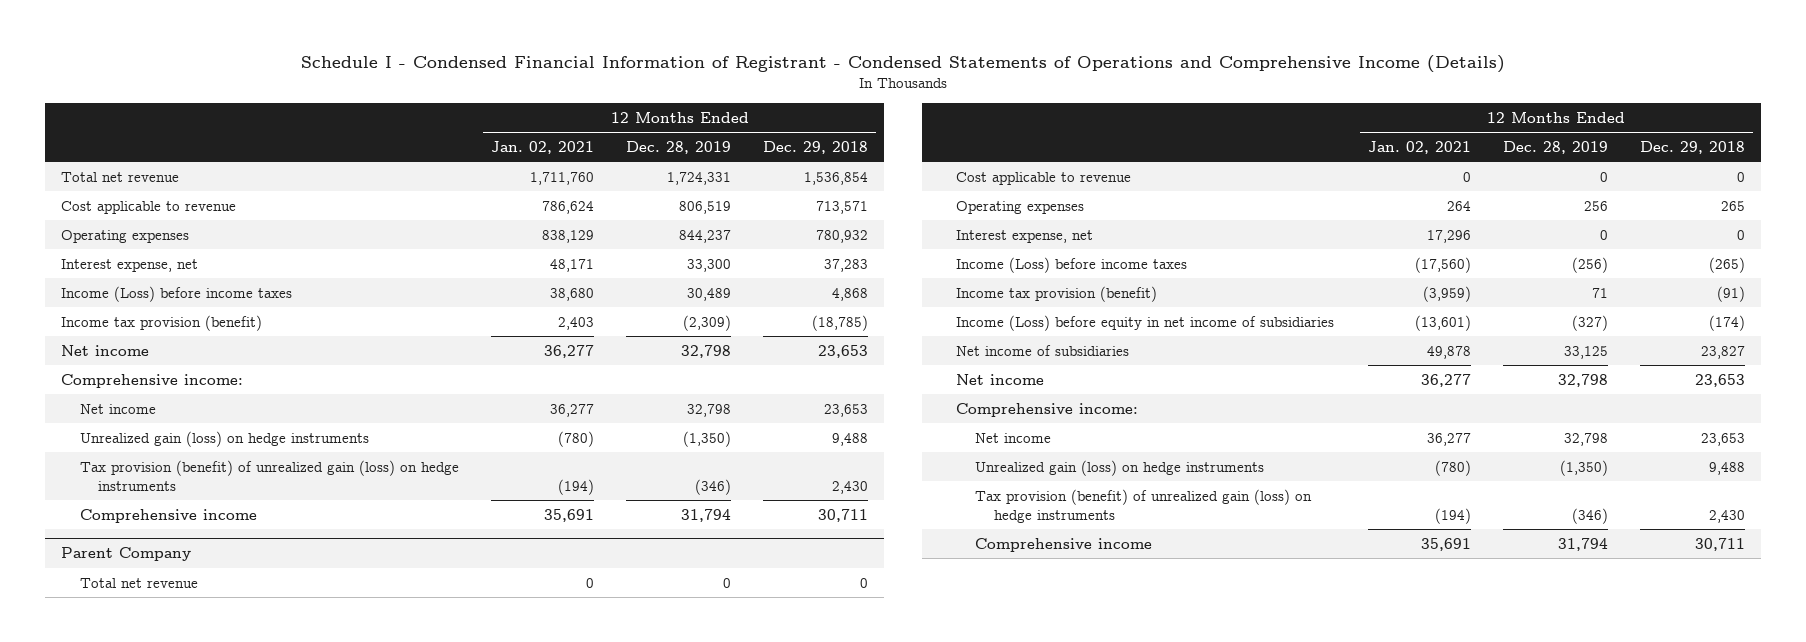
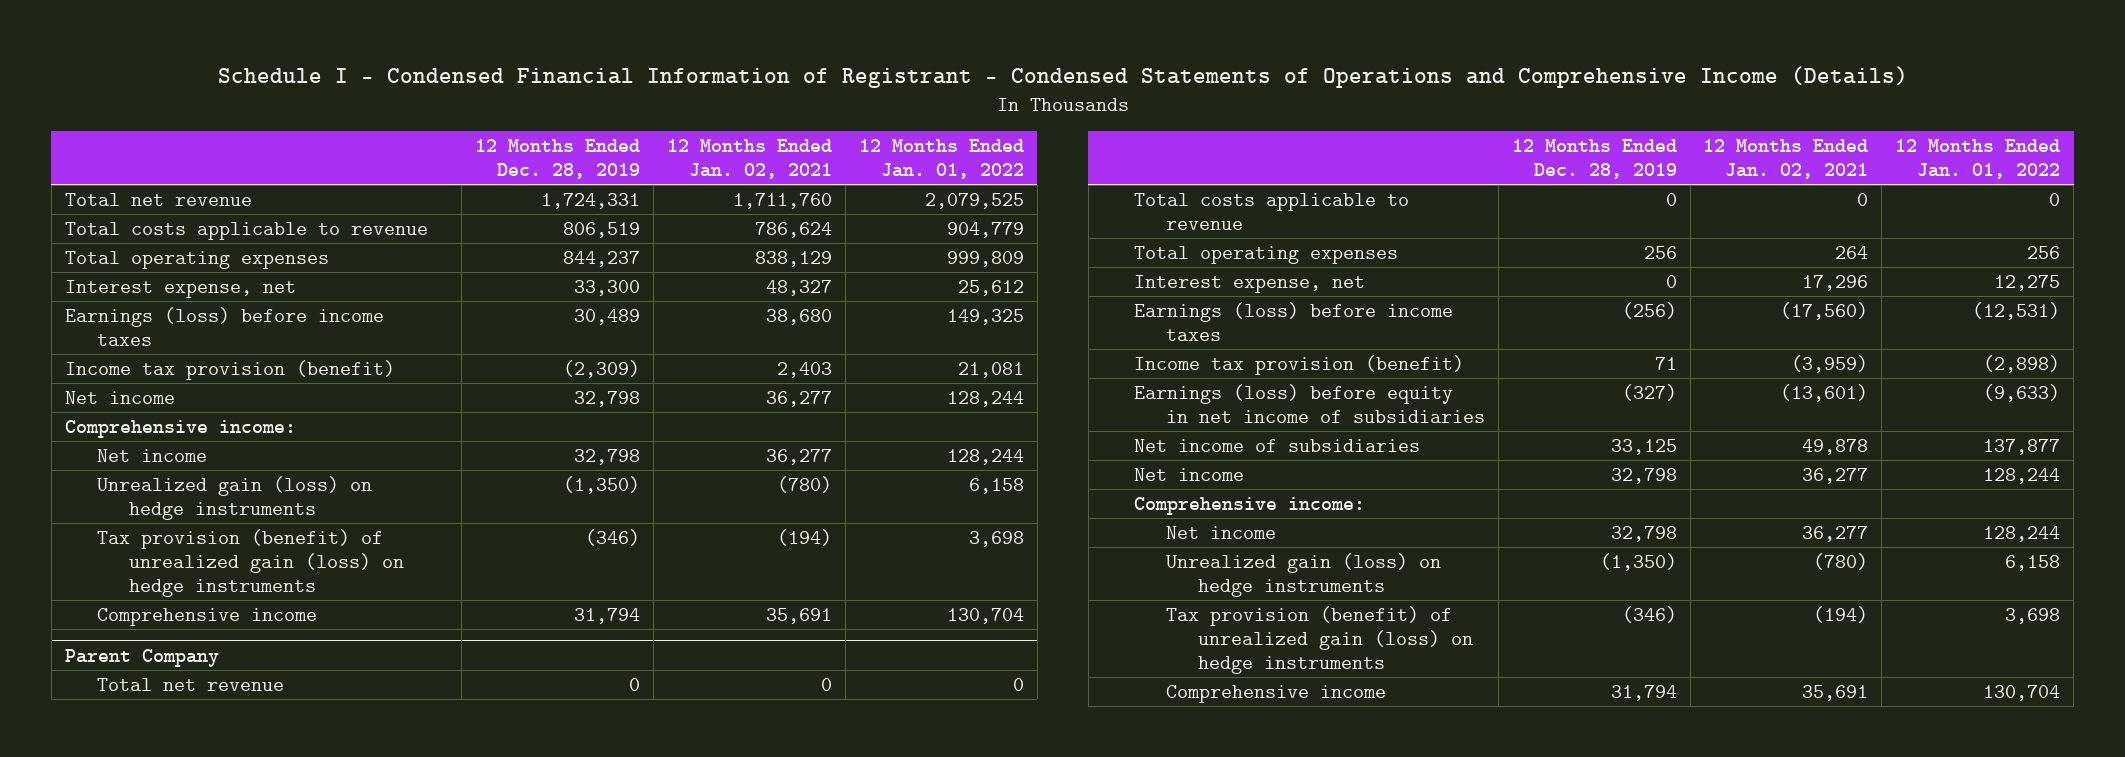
- | 12 Months Ended Jan. 02, 2021 | 12 Months Ended Dec. 28, 2019 | 12 Months Ended Dec. 29, 2018
+ | 12 Months Ended Dec. 28, 2019 | 12 Months Ended Jan. 02, 2021 | 12 Months Ended Jan. 01, 2022
- Cost applicable to revenue | 786,624 | 806,519 | 713,571
- Operating expenses | 838,129 | 844,237 | 780,932
- Interest expense, net | 48,171 | 33,300 | 37,283
- Income (Loss) before income taxes | 38,680 | 30,489 | 4,868
+ Total costs applicable to revenue | 806,519 | 786,624 | 904,779
+ Total operating expenses | 844,237 | 838,129 | 999,809
+ Interest expense, net | 33,300 | 48,327 | 25,612
+ Earnings (loss) before income taxes | 30,489 | 38,680 | 149,325
@ Parent Company
- Cost applicable to revenue | 0 | 0 | 0
- Operating expenses | 264 | 256 | 265
+ Total costs applicable to revenue | 0 | 0 | 0
+ Total operating expenses | 256 | 264 | 256
- Income (Loss) before income taxes | (17,560) | (256) | (265)
+ Earnings (loss) before income taxes | (256) | (17,560) | (12,531)
- Income (Loss) before equity in net income of subsidiaries | (13,601) | (327) | (174)
+ Earnings (loss) before equity in net income of subsidiaries | (327) | (13,601) | (9,633)

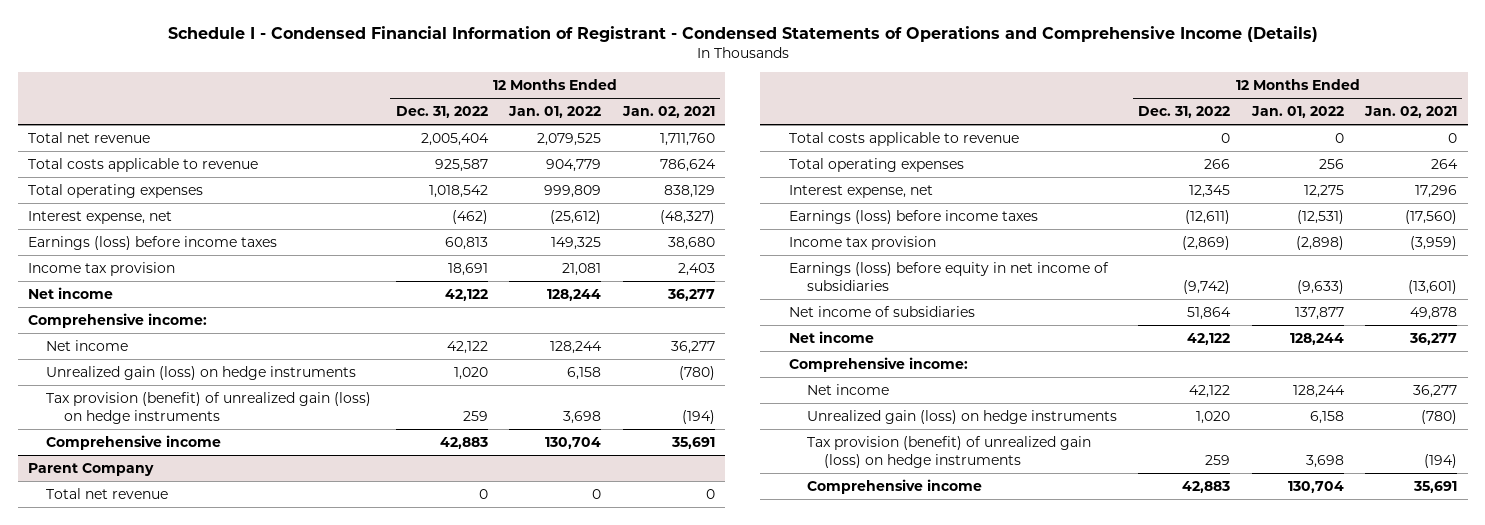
- | 12 Months Ended Dec. 28, 2019 | 12 Months Ended Jan. 02, 2021 | 12 Months Ended Jan. 01, 2022
+ | 12 Months Ended Dec. 31, 2022 | 12 Months Ended Jan. 01, 2022 | 12 Months Ended Jan. 02, 2021
- Interest expense, net | 33,300 | 48,327 | 25,612
+ Interest expense, net | (462) | (25,612) | (48,327)
- Income tax provision (benefit) | (2,309) | 2,403 | 21,081
+ Income tax provision | 18,691 | 21,081 | 2,403
@ Parent Company
- Income tax provision (benefit) | 71 | (3,959) | (2,898)
+ Income tax provision | (2,869) | (2,898) | (3,959)

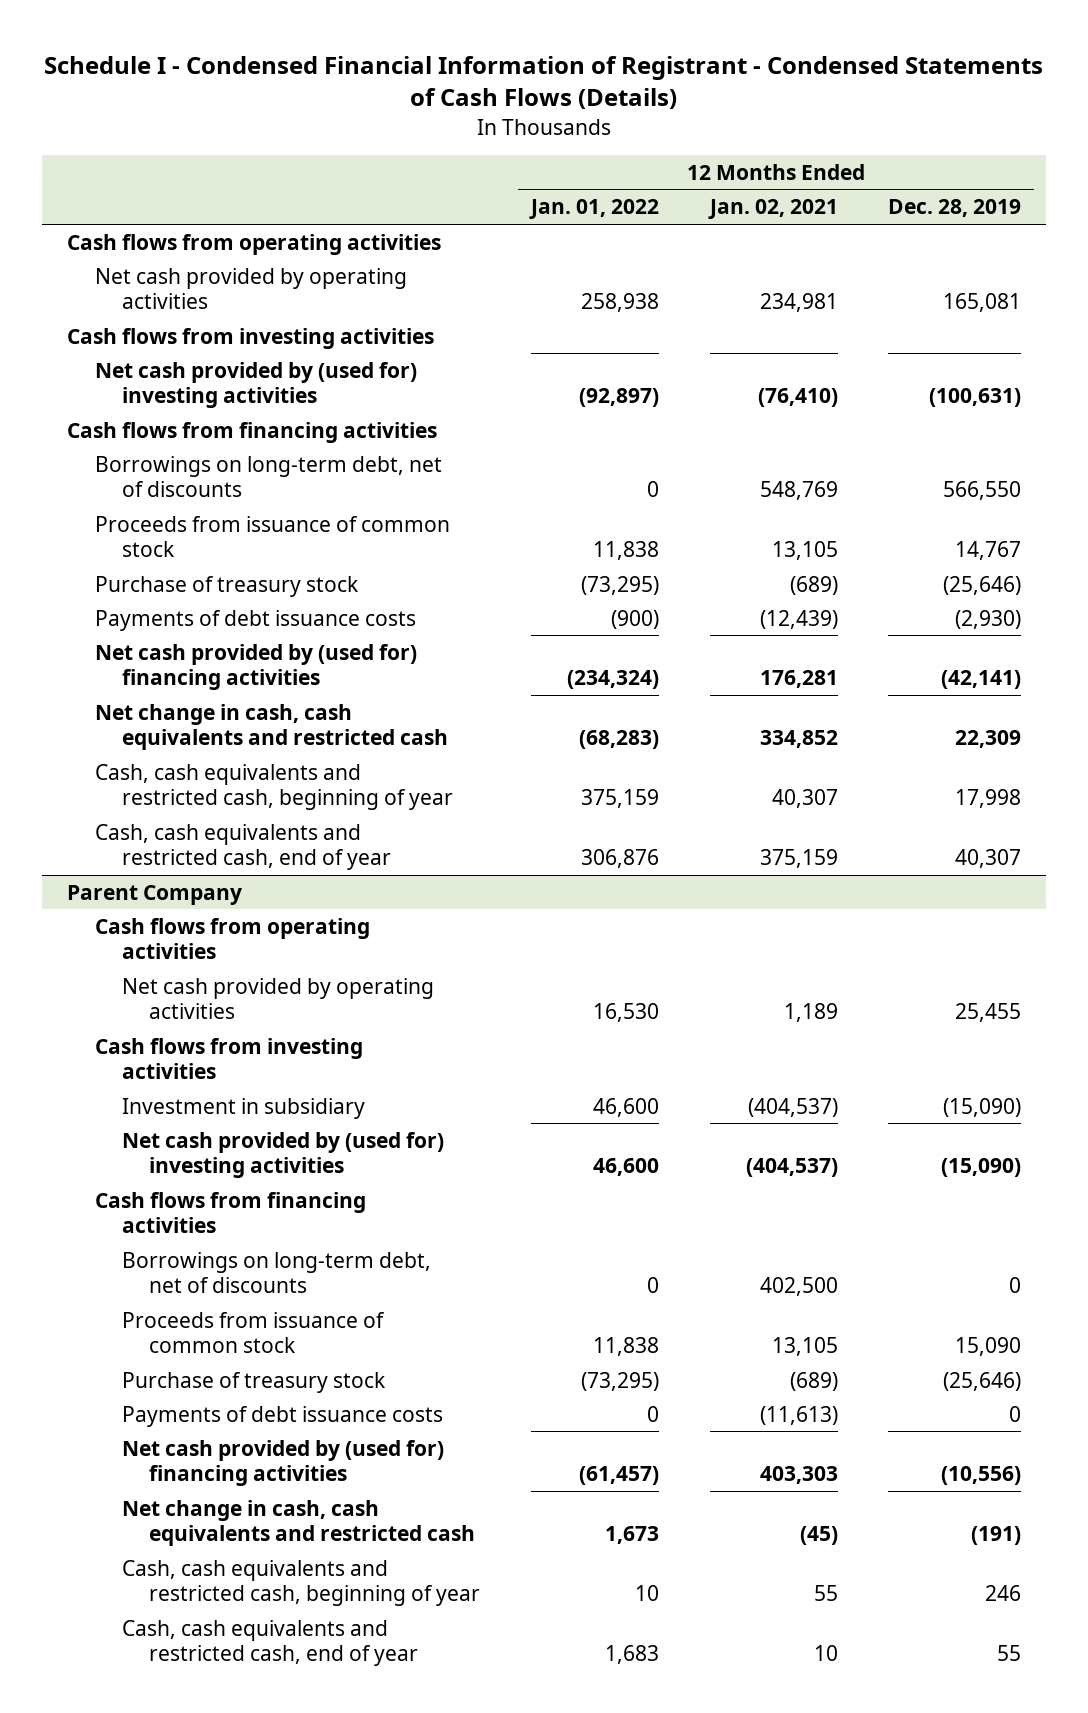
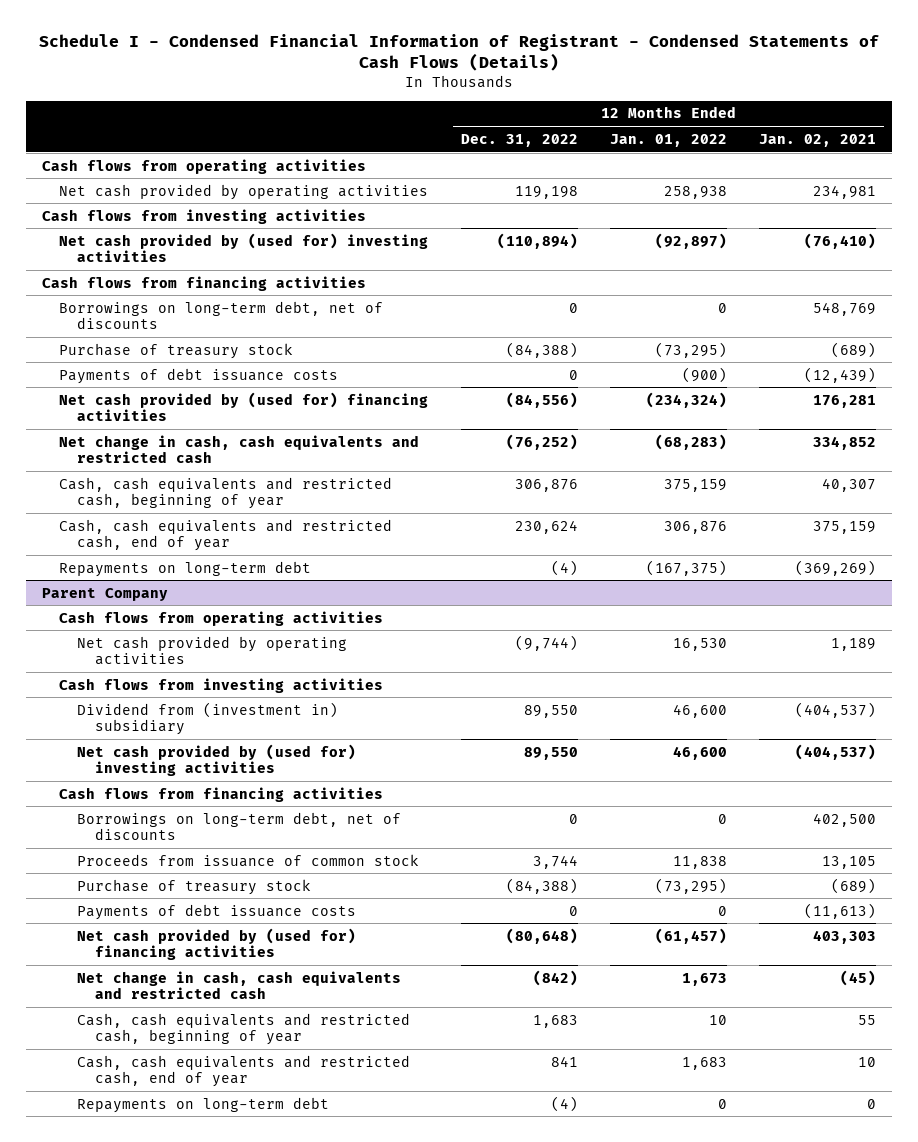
- | 12 Months Ended Jan. 01, 2022 | 12 Months Ended Jan. 02, 2021 | 12 Months Ended Dec. 28, 2019
+ | 12 Months Ended Dec. 31, 2022 | 12 Months Ended Jan. 01, 2022 | 12 Months Ended Jan. 02, 2021
- Proceeds from issuance of common stock | 11,838 | 13,105 | 14,767
+ Repayments on long-term debt | (4) | (167,375) | (369,269)
@ Parent Company
- Investment in subsidiary | 46,600 | (404,537) | (15,090)
+ Dividend from (investment in) subsidiary | 89,550 | 46,600 | (404,537)
+ Repayments on long-term debt | (4) | 0 | 0

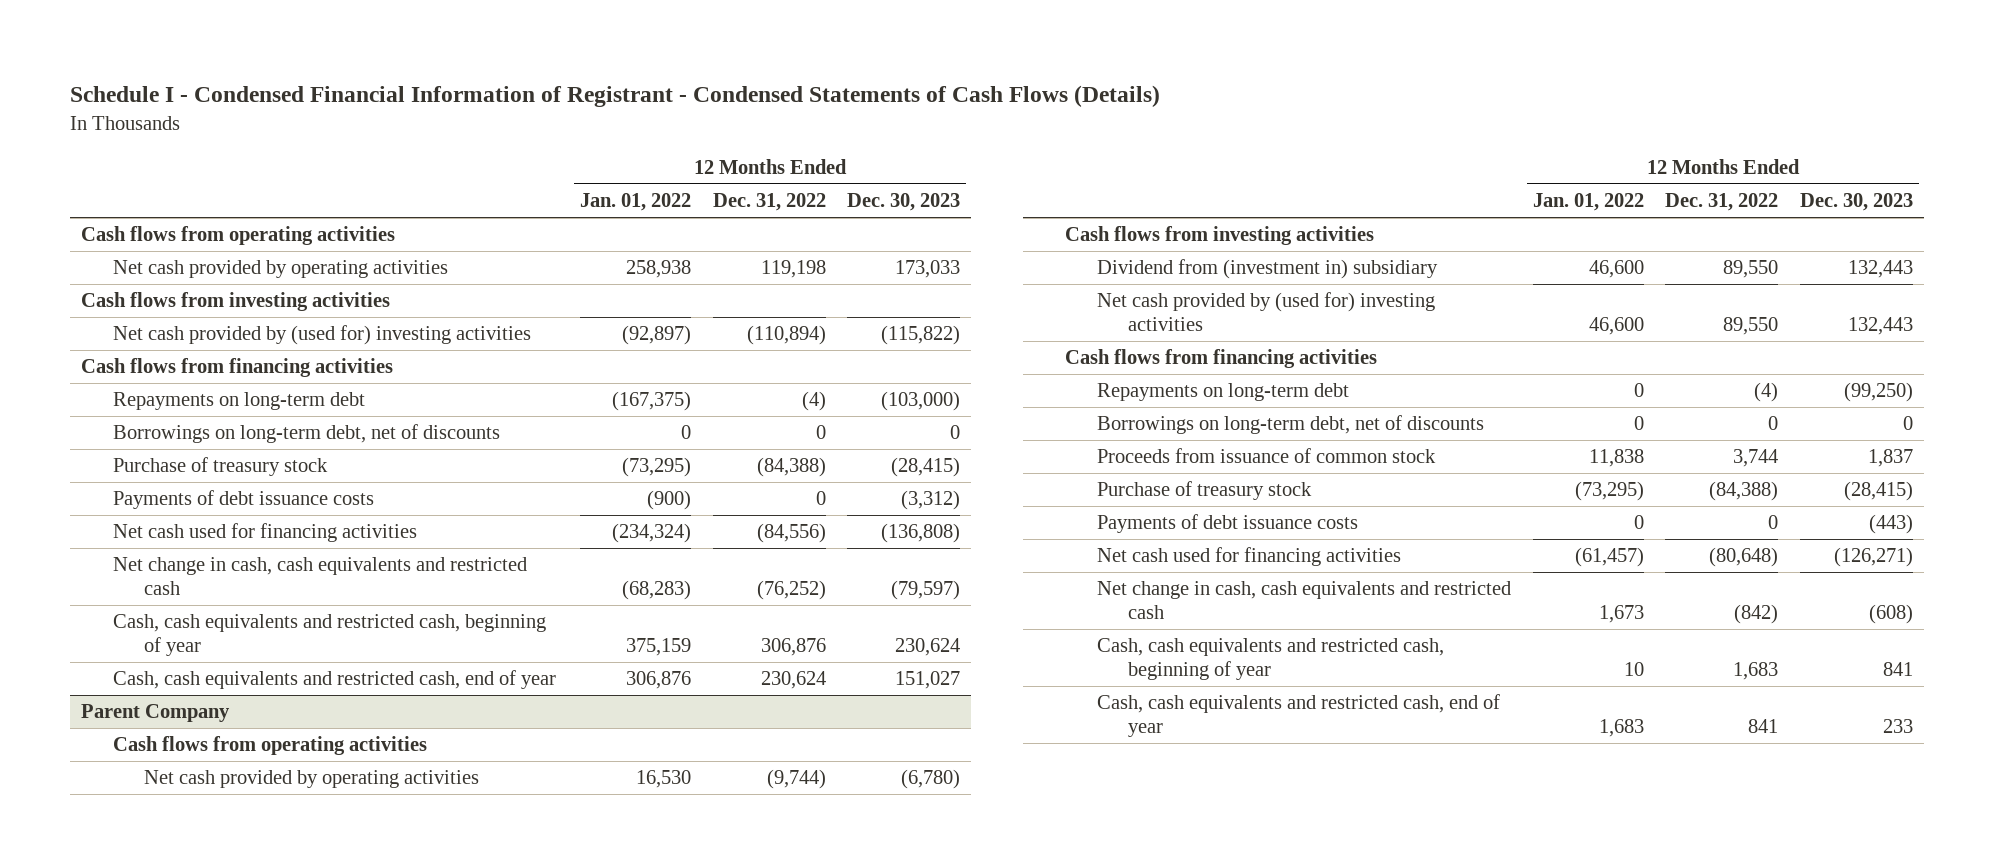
- | 12 Months Ended Dec. 31, 2022 | 12 Months Ended Jan. 01, 2022 | 12 Months Ended Jan. 02, 2021
+ | 12 Months Ended Jan. 01, 2022 | 12 Months Ended Dec. 31, 2022 | 12 Months Ended Dec. 30, 2023
moved up: Repayments on long-term debt | (167,375) | (4) | (103,000)
- Net cash provided by (used for) financing activities | (84,556) | (234,324) | 176,281
+ Net cash used for financing activities | (234,324) | (84,556) | (136,808)
@ Parent Company
moved up: Repayments on long-term debt | 0 | (4) | (99,250)
- Net cash provided by (used for) financing activities | (80,648) | (61,457) | 403,303
+ Net cash used for financing activities | (61,457) | (80,648) | (126,271)

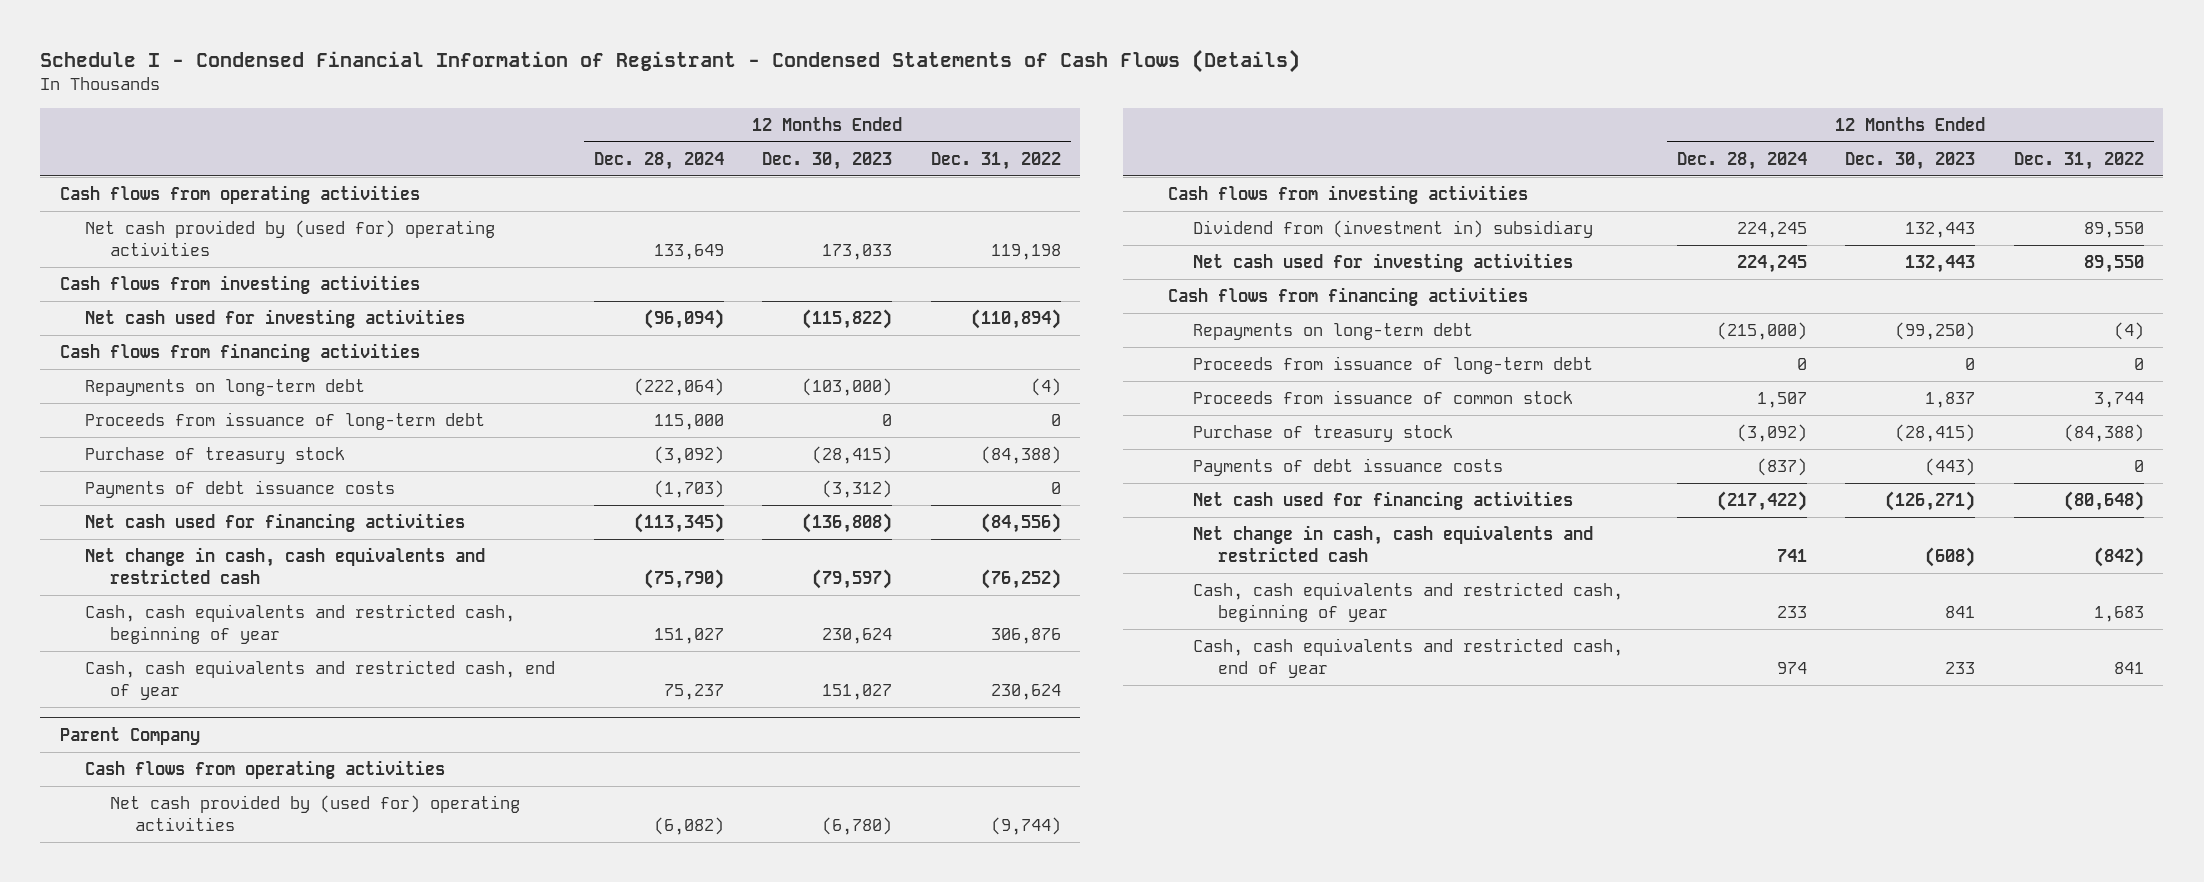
- | 12 Months Ended Jan. 01, 2022 | 12 Months Ended Dec. 31, 2022 | 12 Months Ended Dec. 30, 2023
+ | 12 Months Ended Dec. 28, 2024 | 12 Months Ended Dec. 30, 2023 | 12 Months Ended Dec. 31, 2022
- Net cash provided by operating activities | 258,938 | 119,198 | 173,033
+ Net cash provided by (used for) operating activities | 133,649 | 173,033 | 119,198
- Net cash provided by (used for) investing activities | (92,897) | (110,894) | (115,822)
+ Net cash used for investing activities | (96,094) | (115,822) | (110,894)
- Borrowings on long-term debt, net of discounts | 0 | 0 | 0
+ Proceeds from issuance of long-term debt | 115,000 | 0 | 0
@ Parent Company
- Net cash provided by operating activities | 16,530 | (9,744) | (6,780)
+ Net cash provided by (used for) operating activities | (6,082) | (6,780) | (9,744)
- Net cash provided by (used for) investing activities | 46,600 | 89,550 | 132,443
+ Net cash used for investing activities | 224,245 | 132,443 | 89,550
- Borrowings on long-term debt, net of discounts | 0 | 0 | 0
+ Proceeds from issuance of long-term debt | 0 | 0 | 0

